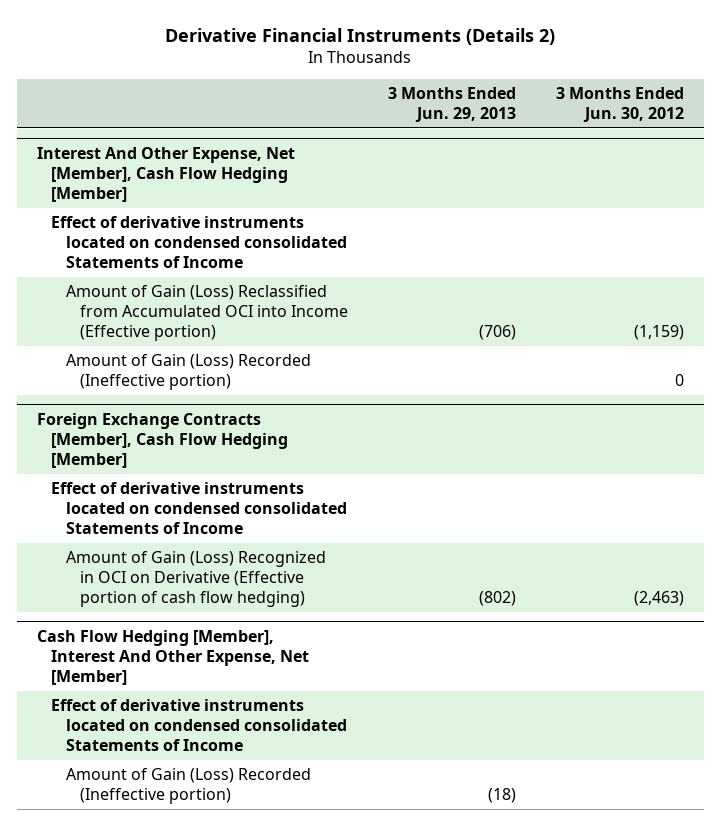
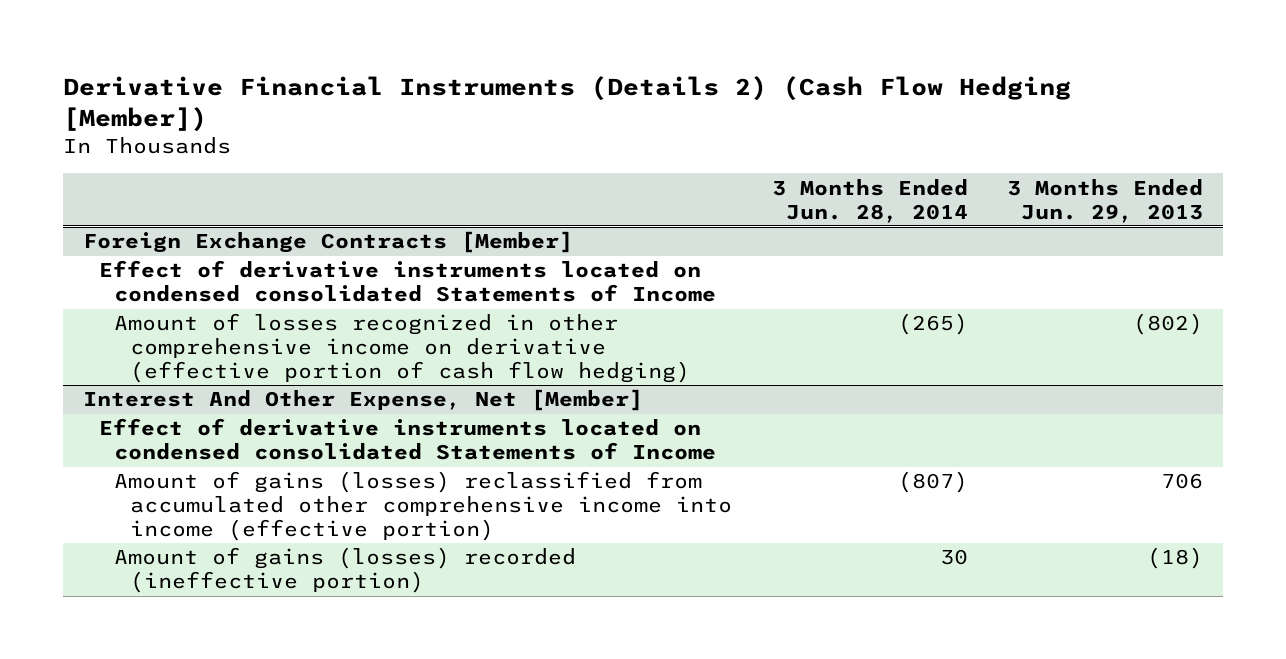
- Derivative Financial Instruments (Details 2)
+ Derivative Financial Instruments (Details 2) (Cash Flow Hedging [Member])
- | 3 Months Ended Jun. 29, 2013 | 3 Months Ended Jun. 30, 2012
+ | 3 Months Ended Jun. 28, 2014 | 3 Months Ended Jun. 29, 2013
- Interest And Other Expense, Net [Member], Cash Flow Hedging [Member]
- Effect of derivative instruments located on condensed consolidated Statements of Income
- Amount of Gain (Loss) Reclassified from Accumulated OCI into Income (Effective portion) | (706) | (1,159)
- Amount of Gain (Loss) Recorded (Ineffective portion) | | 0
- Foreign Exchange Contracts [Member], Cash Flow Hedging [Member]
+ Foreign Exchange Contracts [Member]
- Amount of Gain (Loss) Recognized in OCI on Derivative (Effective portion of cash flow hedging) | (802) | (2,463)
- Cash Flow Hedging [Member], Interest And Other Expense, Net [Member]
+ Amount of losses recognized in other comprehensive income on derivative (effective portion of cash flow hedging) | (265) | (802)
+ Interest And Other Expense, Net [Member]
- Amount of Gain (Loss) Recorded (Ineffective portion) | (18) |
+ Amount of gains (losses) reclassified from accumulated other comprehensive income into income (effective portion) | (807) | 706
+ Amount of gains (losses) recorded (ineffective portion) | 30 | (18)

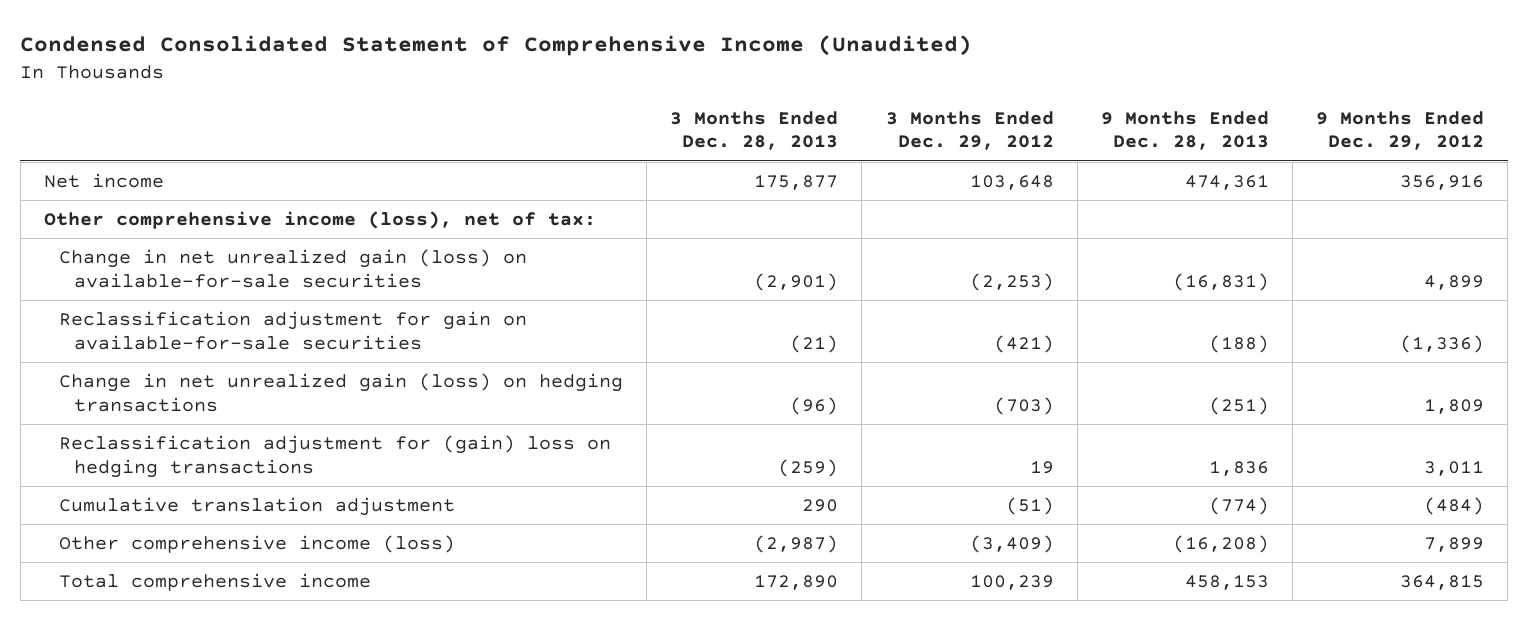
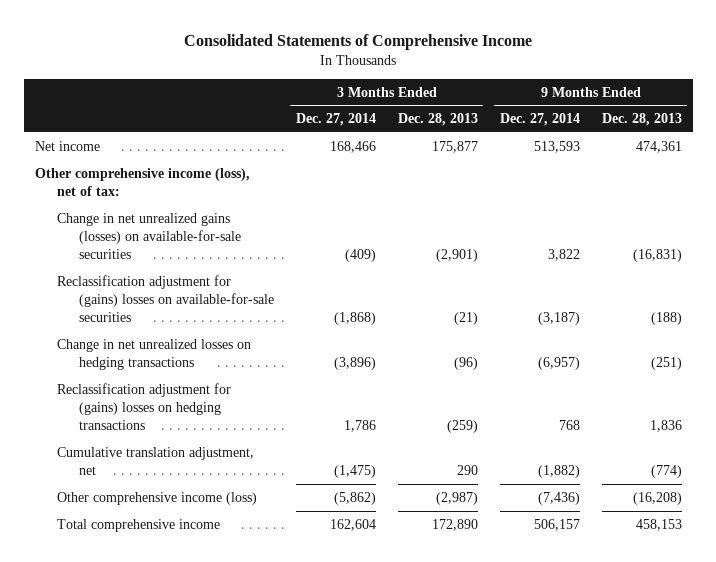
- Condensed Consolidated Statement of Comprehensive Income (Unaudited)
+ Consolidated Statements of Comprehensive Income
- | 3 Months Ended Dec. 28, 2013 | 3 Months Ended Dec. 29, 2012 | 9 Months Ended Dec. 28, 2013 | 9 Months Ended Dec. 29, 2012
+ | 3 Months Ended Dec. 27, 2014 | 3 Months Ended Dec. 28, 2013 | 9 Months Ended Dec. 27, 2014 | 9 Months Ended Dec. 28, 2013
- Change in net unrealized gain (loss) on available-for-sale securities | (2,901) | (2,253) | (16,831) | 4,899
- Reclassification adjustment for gain on available-for-sale securities | (21) | (421) | (188) | (1,336)
- Change in net unrealized gain (loss) on hedging transactions | (96) | (703) | (251) | 1,809
- Reclassification adjustment for (gain) loss on hedging transactions | (259) | 19 | 1,836 | 3,011
- Cumulative translation adjustment | 290 | (51) | (774) | (484)
+ Change in net unrealized gains (losses) on available-for-sale securities | (409) | (2,901) | 3,822 | (16,831)
+ Reclassification adjustment for (gains) losses on available-for-sale securities | (1,868) | (21) | (3,187) | (188)
+ Change in net unrealized losses on hedging transactions | (3,896) | (96) | (6,957) | (251)
+ Reclassification adjustment for (gains) losses on hedging transactions | 1,786 | (259) | 768 | 1,836
+ Cumulative translation adjustment, net | (1,475) | 290 | (1,882) | (774)

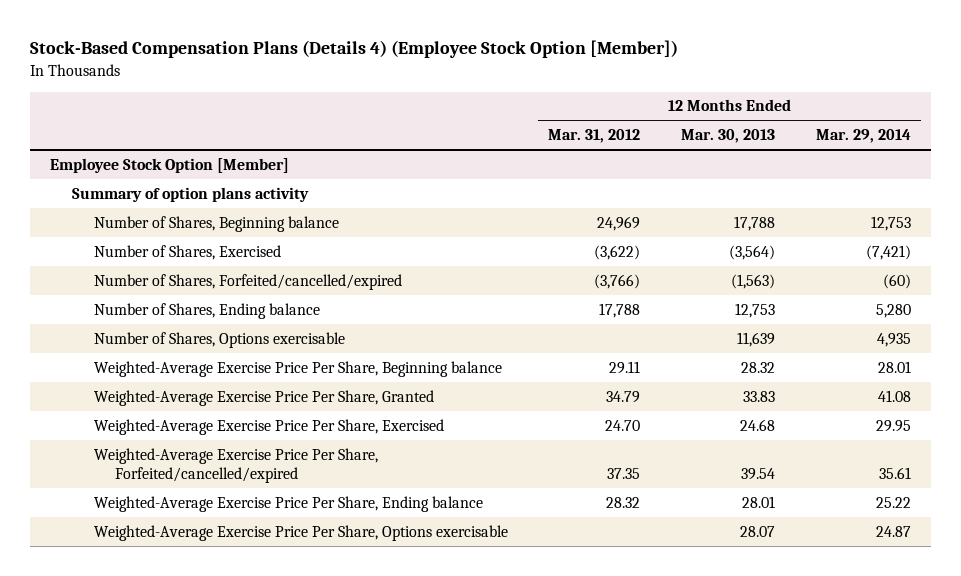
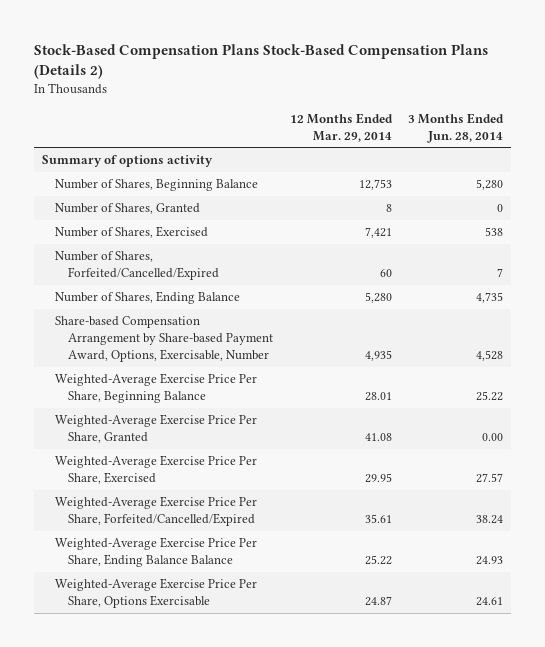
- Stock-Based Compensation Plans (Details 4) (Employee Stock Option [Member])
+ Stock-Based Compensation Plans Stock-Based Compensation Plans (Details 2)
- | 12 Months Ended Mar. 31, 2012 | 12 Months Ended Mar. 30, 2013 | 12 Months Ended Mar. 29, 2014
+ | 12 Months Ended Mar. 29, 2014 | 3 Months Ended Jun. 28, 2014
- Employee Stock Option [Member]
- Summary of option plans activity
- Number of Shares, Beginning balance | 24,969 | 17,788 | 12,753
- Number of Shares, Exercised | (3,622) | (3,564) | (7,421)
- Number of Shares, Forfeited/cancelled/expired | (3,766) | (1,563) | (60)
- Number of Shares, Ending balance | 17,788 | 12,753 | 5,280
- Number of Shares, Options exercisable | | 11,639 | 4,935
- Weighted-Average Exercise Price Per Share, Beginning balance | 29.11 | 28.32 | 28.01
+ Summary of options activity
+ Number of Shares, Beginning Balance | 12,753 | 5,280
+ Number of Shares, Granted | 8 | 0
+ Number of Shares, Exercised | 7,421 | 538
+ Number of Shares, Forfeited/Cancelled/Expired | 60 | 7
+ Number of Shares, Ending Balance | 5,280 | 4,735
+ Share-based Compensation Arrangement by Share-based Payment Award, Options, Exercisable, Number | 4,935 | 4,528
+ Weighted-Average Exercise Price Per Share, Beginning Balance | 28.01 | 25.22
- Weighted-Average Exercise Price Per Share, Forfeited/cancelled/expired | 37.35 | 39.54 | 35.61
- Weighted-Average Exercise Price Per Share, Ending balance | 28.32 | 28.01 | 25.22
- Weighted-Average Exercise Price Per Share, Options exercisable | | 28.07 | 24.87
+ Weighted-Average Exercise Price Per Share, Forfeited/Cancelled/Expired | 35.61 | 38.24
+ Weighted-Average Exercise Price Per Share, Ending Balance Balance | 25.22 | 24.93
+ Weighted-Average Exercise Price Per Share, Options Exercisable | 24.87 | 24.61

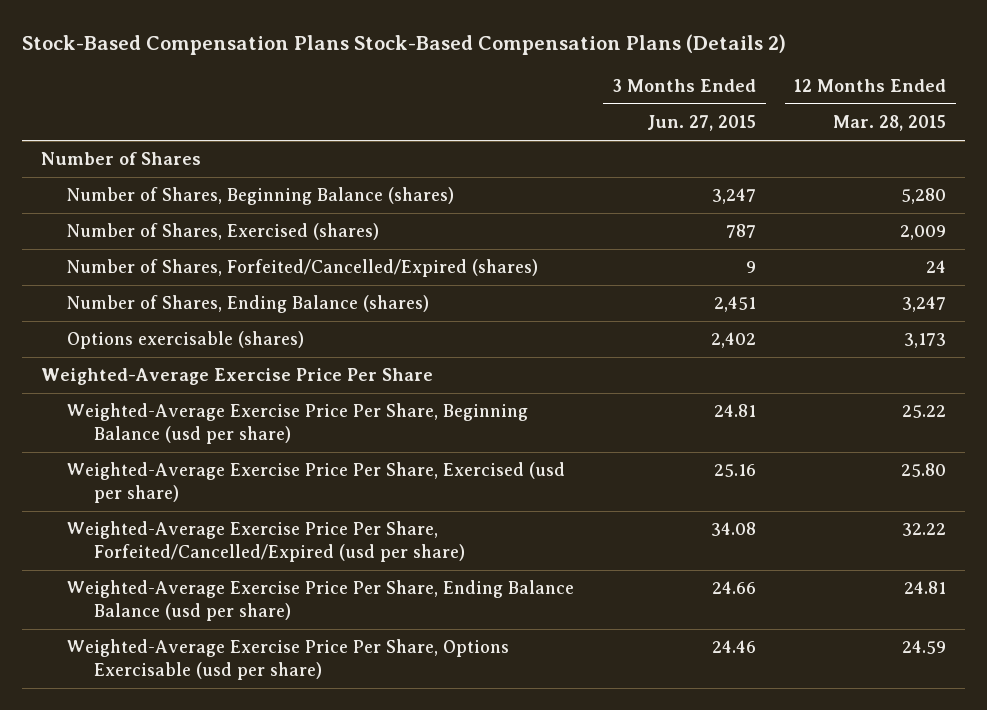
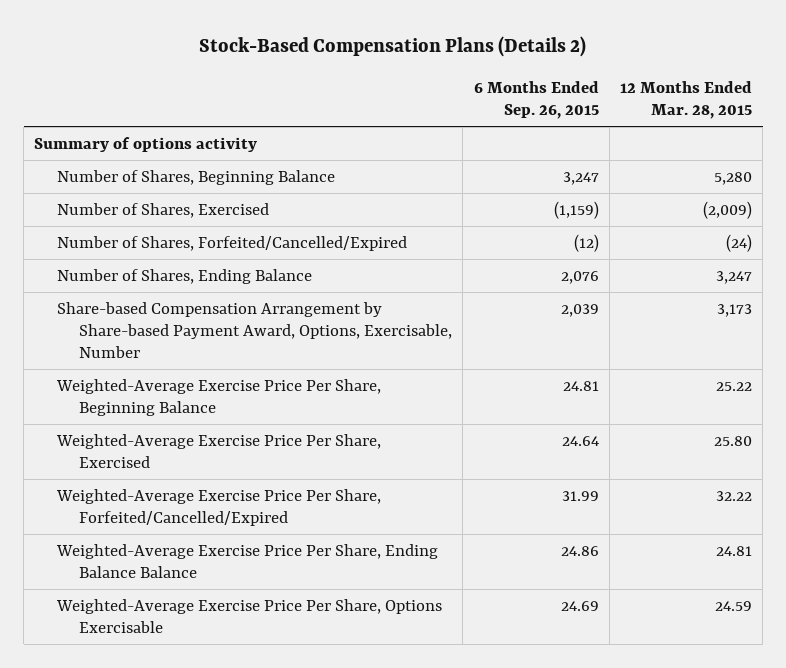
- Stock-Based Compensation Plans Stock-Based Compensation Plans (Details 2)
+ Stock-Based Compensation Plans (Details 2)
- | 3 Months Ended Jun. 27, 2015 | 12 Months Ended Mar. 28, 2015
+ | 6 Months Ended Sep. 26, 2015 | 12 Months Ended Mar. 28, 2015
- Number of Shares
- Number of Shares, Beginning Balance (shares) | 3,247 | 5,280
- Number of Shares, Exercised (shares) | 787 | 2,009
- Number of Shares, Forfeited/Cancelled/Expired (shares) | 9 | 24
- Number of Shares, Ending Balance (shares) | 2,451 | 3,247
- Options exercisable (shares) | 2,402 | 3,173
- Weighted-Average Exercise Price Per Share
- Weighted-Average Exercise Price Per Share, Beginning Balance (usd per share) | 24.81 | 25.22
- Weighted-Average Exercise Price Per Share, Exercised (usd per share) | 25.16 | 25.80
- Weighted-Average Exercise Price Per Share, Forfeited/Cancelled/Expired (usd per share) | 34.08 | 32.22
- Weighted-Average Exercise Price Per Share, Ending Balance Balance (usd per share) | 24.66 | 24.81
- Weighted-Average Exercise Price Per Share, Options Exercisable (usd per share) | 24.46 | 24.59
+ Summary of options activity
+ Number of Shares, Beginning Balance | 3,247 | 5,280
+ Number of Shares, Exercised | (1,159) | (2,009)
+ Number of Shares, Forfeited/Cancelled/Expired | (12) | (24)
+ Number of Shares, Ending Balance | 2,076 | 3,247
+ Share-based Compensation Arrangement by Share-based Payment Award, Options, Exercisable, Number | 2,039 | 3,173
+ Weighted-Average Exercise Price Per Share, Beginning Balance | 24.81 | 25.22
+ Weighted-Average Exercise Price Per Share, Exercised | 24.64 | 25.80
+ Weighted-Average Exercise Price Per Share, Forfeited/Cancelled/Expired | 31.99 | 32.22
+ Weighted-Average Exercise Price Per Share, Ending Balance Balance | 24.86 | 24.81
+ Weighted-Average Exercise Price Per Share, Options Exercisable | 24.69 | 24.59

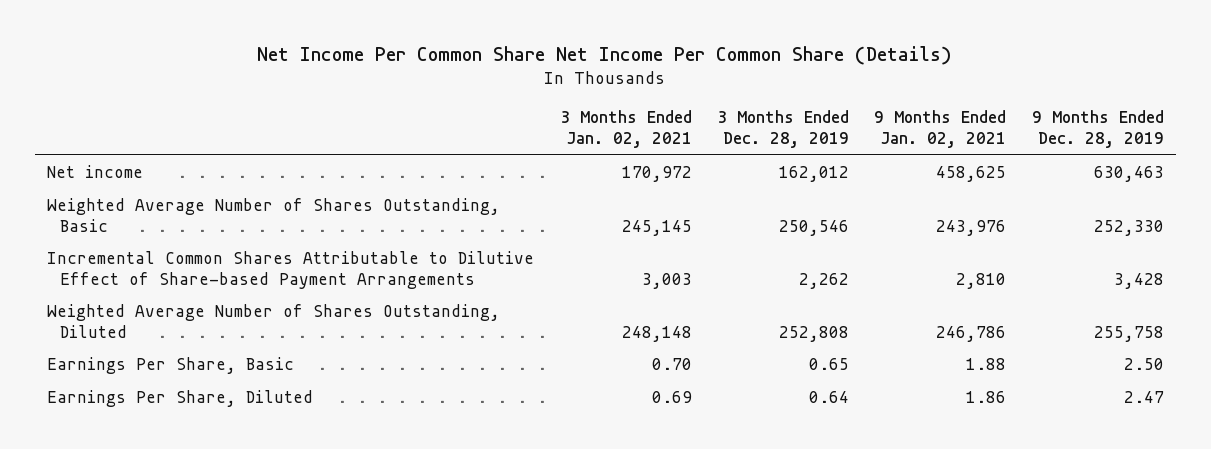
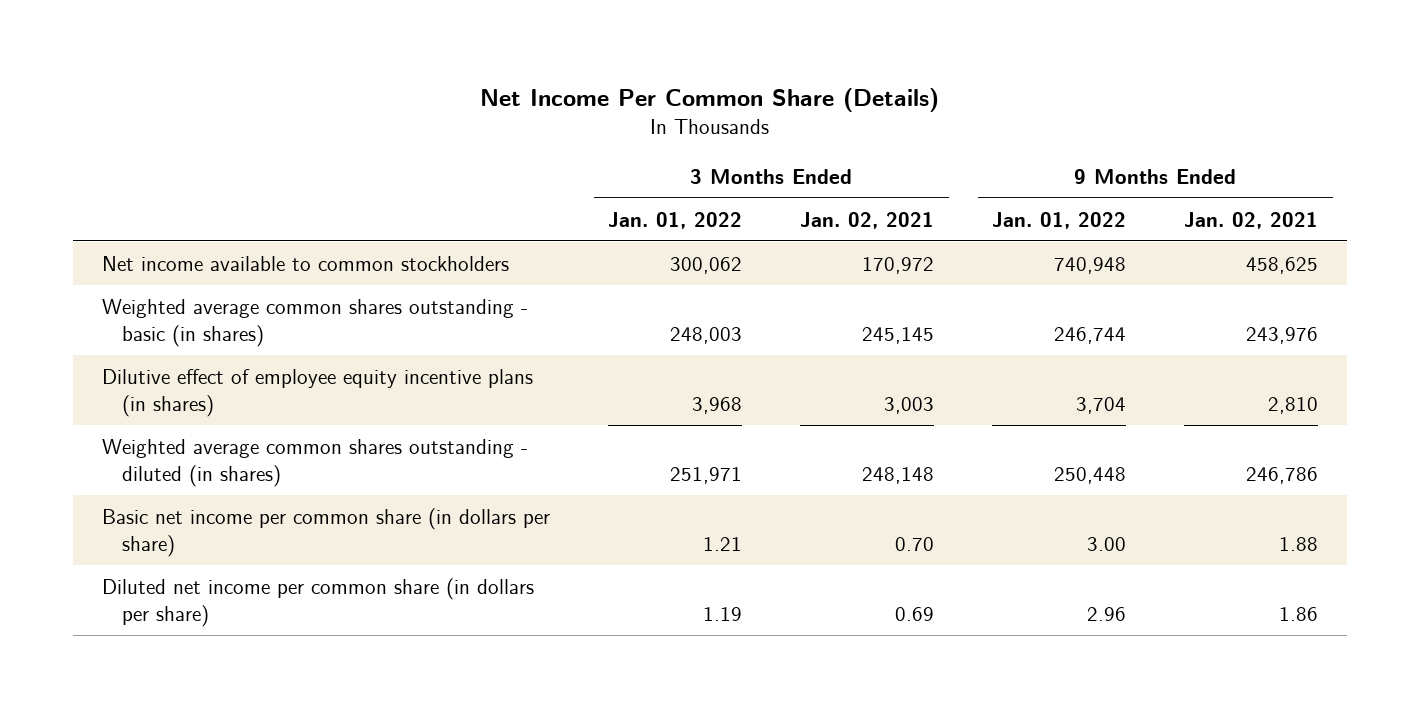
- Net Income Per Common Share Net Income Per Common Share (Details)
+ Net Income Per Common Share (Details)
- | 3 Months Ended Jan. 02, 2021 | 3 Months Ended Dec. 28, 2019 | 9 Months Ended Jan. 02, 2021 | 9 Months Ended Dec. 28, 2019
+ | 3 Months Ended Jan. 01, 2022 | 3 Months Ended Jan. 02, 2021 | 9 Months Ended Jan. 01, 2022 | 9 Months Ended Jan. 02, 2021
- Net income | 170,972 | 162,012 | 458,625 | 630,463
- Weighted Average Number of Shares Outstanding, Basic | 245,145 | 250,546 | 243,976 | 252,330
- Incremental Common Shares Attributable to Dilutive Effect of Share-based Payment Arrangements | 3,003 | 2,262 | 2,810 | 3,428
- Weighted Average Number of Shares Outstanding, Diluted | 248,148 | 252,808 | 246,786 | 255,758
- Earnings Per Share, Basic | 0.70 | 0.65 | 1.88 | 2.50
- Earnings Per Share, Diluted | 0.69 | 0.64 | 1.86 | 2.47
+ Net income available to common stockholders | 300,062 | 170,972 | 740,948 | 458,625
+ Weighted average common shares outstanding - basic (in shares) | 248,003 | 245,145 | 246,744 | 243,976
+ Dilutive effect of employee equity incentive plans (in shares) | 3,968 | 3,003 | 3,704 | 2,810
+ Weighted average common shares outstanding - diluted (in shares) | 251,971 | 248,148 | 250,448 | 246,786
+ Basic net income per common share (in dollars per share) | 1.21 | 0.70 | 3.00 | 1.88
+ Diluted net income per common share (in dollars per share) | 1.19 | 0.69 | 2.96 | 1.86

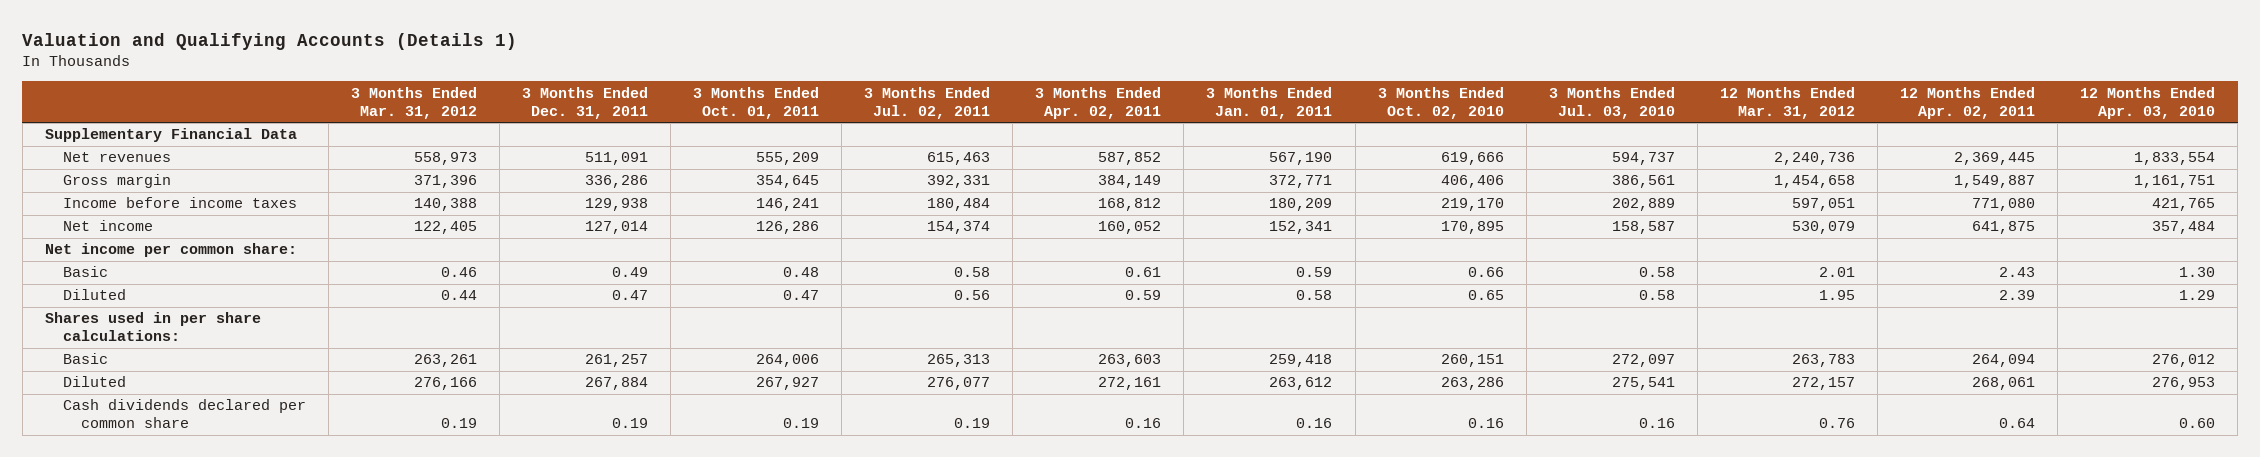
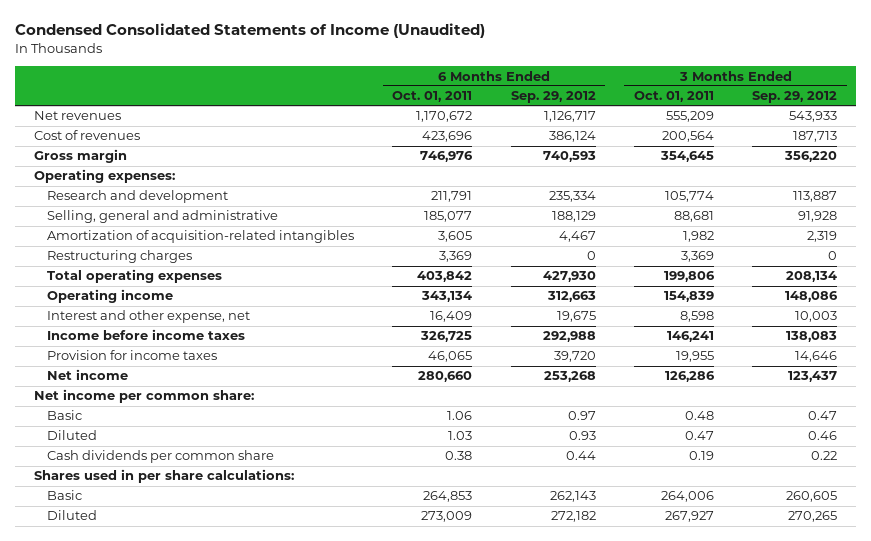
- Valuation and Qualifying Accounts (Details 1)
+ Condensed Consolidated Statements of Income (Unaudited)
- | 3 Months Ended Mar. 31, 2012 | 3 Months Ended Dec. 31, 2011 | 3 Months Ended Oct. 01, 2011 | 3 Months Ended Jul. 02, 2011 | 3 Months Ended Apr. 02, 2011 | 3 Months Ended Jan. 01, 2011 | 3 Months Ended Oct. 02, 2010 | 3 Months Ended Jul. 03, 2010 | 12 Months Ended Mar. 31, 2012 | 12 Months Ended Apr. 02, 2011 | 12 Months Ended Apr. 03, 2010
+ | 6 Months Ended Oct. 01, 2011 | 6 Months Ended Sep. 29, 2012 | 3 Months Ended Oct. 01, 2011 | 3 Months Ended Sep. 29, 2012
- Supplementary Financial Data
+ Cost of revenues | 423,696 | 386,124 | 200,564 | 187,713
+ Operating expenses:
+ Research and development | 211,791 | 235,334 | 105,774 | 113,887
+ Selling, general and administrative | 185,077 | 188,129 | 88,681 | 91,928
+ Amortization of acquisition-related intangibles | 3,605 | 4,467 | 1,982 | 2,319
+ Restructuring charges | 3,369 | 0 | 3,369 | 0
+ Total operating expenses | 403,842 | 427,930 | 199,806 | 208,134
+ Operating income | 343,134 | 312,663 | 154,839 | 148,086
+ Interest and other expense, net | 16,409 | 19,675 | 8,598 | 10,003
+ Provision for income taxes | 46,065 | 39,720 | 19,955 | 14,646
+ Cash dividends per common share | 0.38 | 0.44 | 0.19 | 0.22
- Cash dividends declared per common share | 0.19 | 0.19 | 0.19 | 0.19 | 0.16 | 0.16 | 0.16 | 0.16 | 0.76 | 0.64 | 0.60

